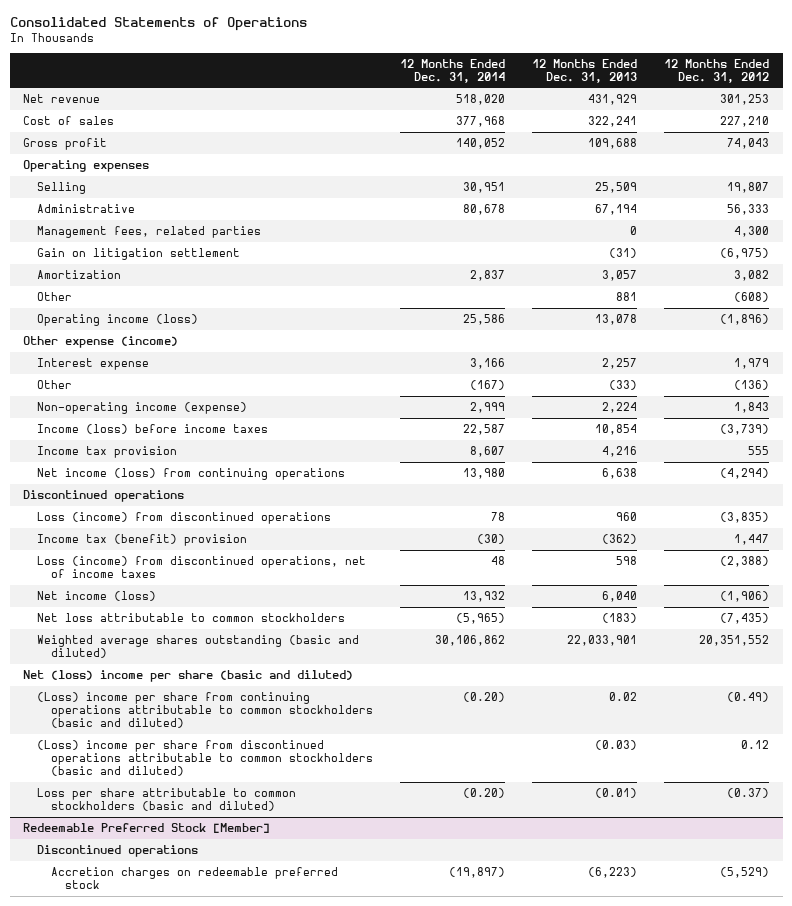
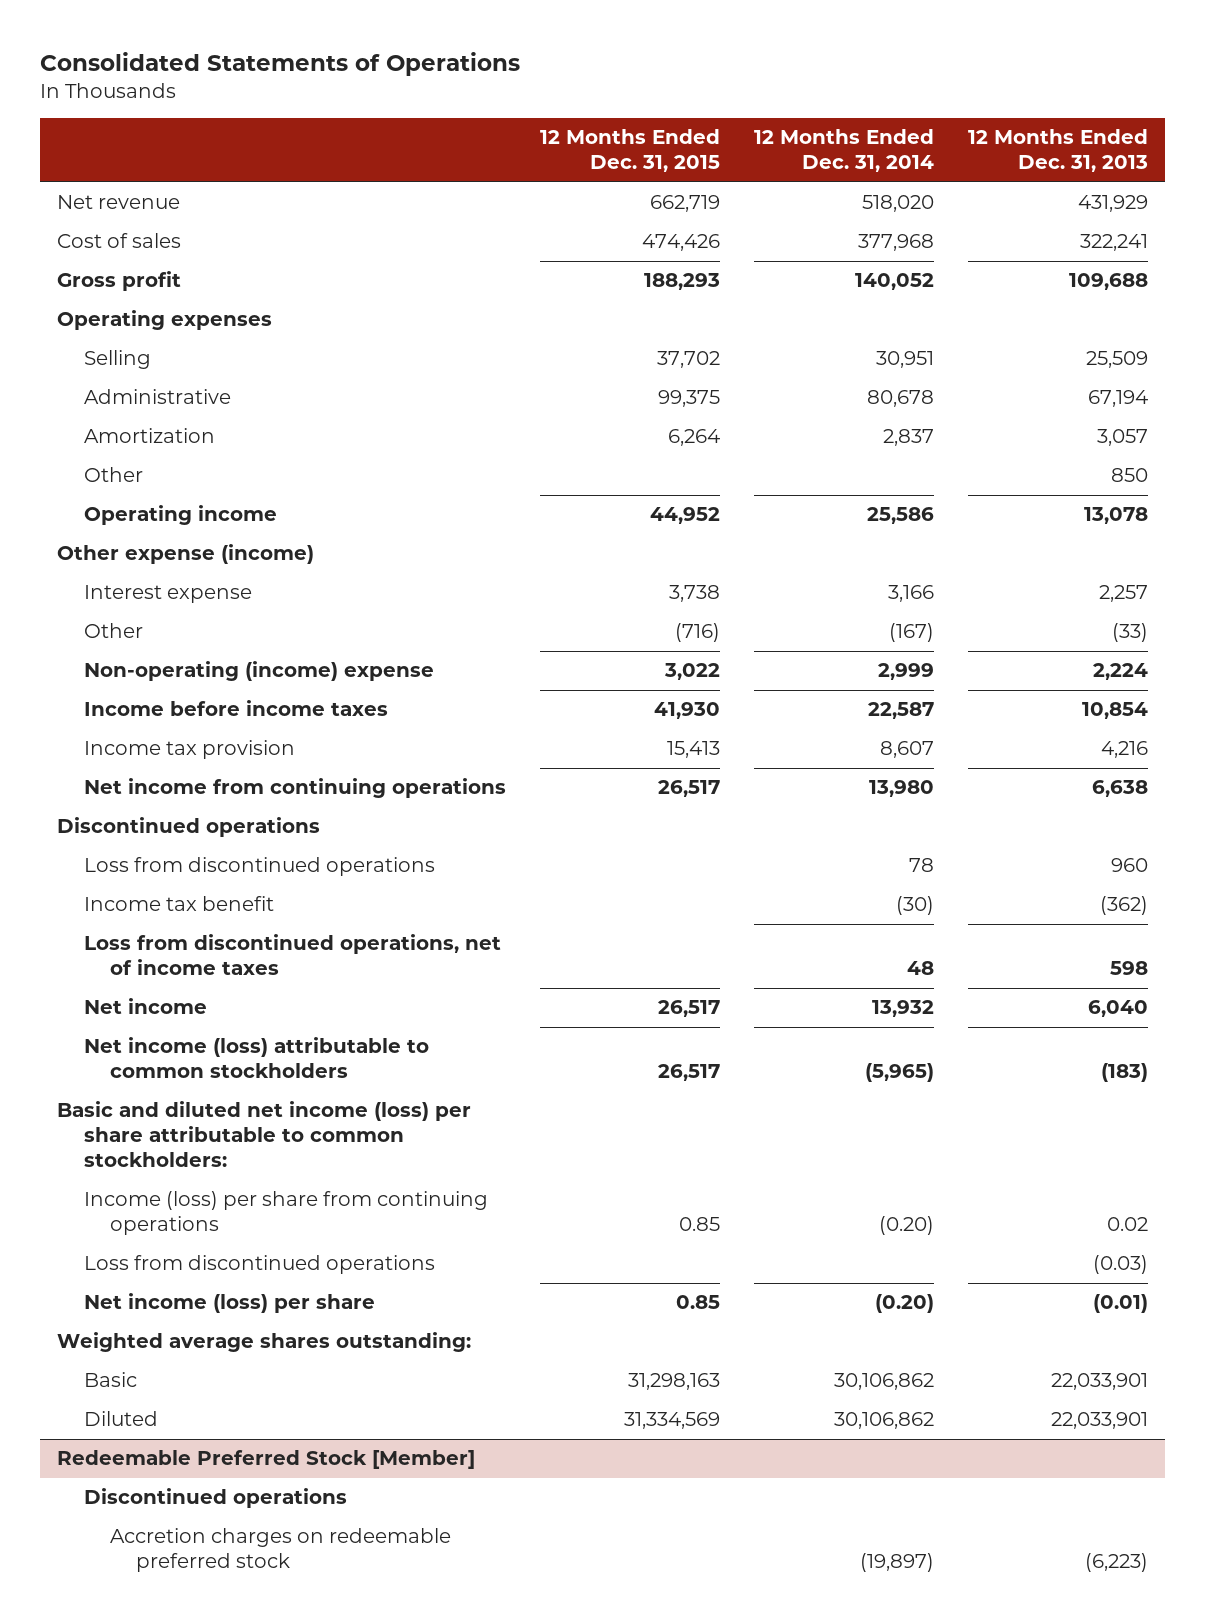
- | 12 Months Ended Dec. 31, 2014 | 12 Months Ended Dec. 31, 2013 | 12 Months Ended Dec. 31, 2012
+ | 12 Months Ended Dec. 31, 2015 | 12 Months Ended Dec. 31, 2014 | 12 Months Ended Dec. 31, 2013
- Management fees, related parties | | 0 | 4,300
- Gain on litigation settlement | | (31) | (6,975)
- Other | | 881 | (608)
- Operating income (loss) | 25,586 | 13,078 | (1,896)
+ Other | | | 850
+ Operating income | 44,952 | 25,586 | 13,078
- Non-operating income (expense) | 2,999 | 2,224 | 1,843
- Income (loss) before income taxes | 22,587 | 10,854 | (3,739)
+ Non-operating (income) expense | 3,022 | 2,999 | 2,224
+ Income before income taxes | 41,930 | 22,587 | 10,854
- Net income (loss) from continuing operations | 13,980 | 6,638 | (4,294)
+ Net income from continuing operations | 26,517 | 13,980 | 6,638
- Loss (income) from discontinued operations | 78 | 960 | (3,835)
- Income tax (benefit) provision | (30) | (362) | 1,447
- Loss (income) from discontinued operations, net of income taxes | 48 | 598 | (2,388)
- Net income (loss) | 13,932 | 6,040 | (1,906)
- Net loss attributable to common stockholders | (5,965) | (183) | (7,435)
- Weighted average shares outstanding (basic and diluted) | 30,106,862 | 22,033,901 | 20,351,552
- Net (loss) income per share (basic and diluted)
- (Loss) income per share from continuing operations attributable to common stockholders (basic and diluted) | (0.20) | 0.02 | (0.49)
- (Loss) income per share from discontinued operations attributable to common stockholders (basic and diluted) | | (0.03) | 0.12
- Loss per share attributable to common stockholders (basic and diluted) | (0.20) | (0.01) | (0.37)
+ Loss from discontinued operations | | 78 | 960
+ Income tax benefit | | (30) | (362)
+ Loss from discontinued operations, net of income taxes | | 48 | 598
+ Net income | 26,517 | 13,932 | 6,040
+ Net income (loss) attributable to common stockholders | 26,517 | (5,965) | (183)
+ Basic and diluted net income (loss) per share attributable to common stockholders:
+ Income (loss) per share from continuing operations | 0.85 | (0.20) | 0.02
+ Loss from discontinued operations | | | (0.03)
+ Net income (loss) per share | 0.85 | (0.20) | (0.01)
+ Weighted average shares outstanding:
+ Basic | 31,298,163 | 30,106,862 | 22,033,901
+ Diluted | 31,334,569 | 30,106,862 | 22,033,901

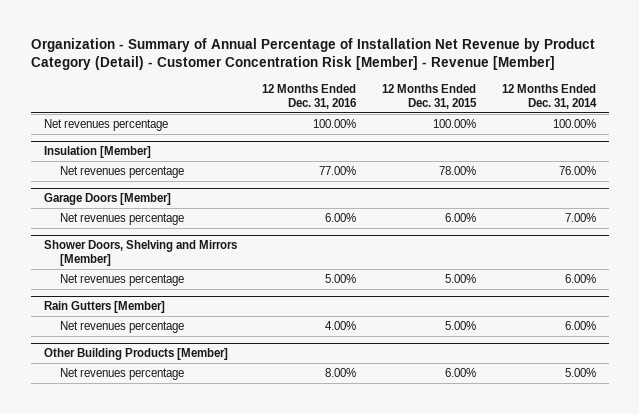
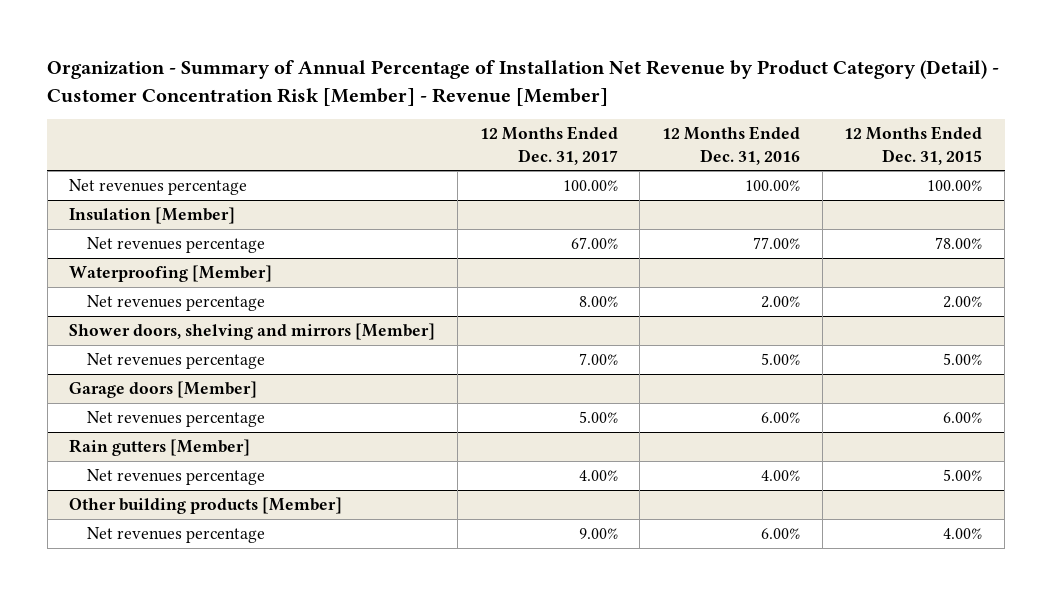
- | 12 Months Ended Dec. 31, 2016 | 12 Months Ended Dec. 31, 2015 | 12 Months Ended Dec. 31, 2014
+ | 12 Months Ended Dec. 31, 2017 | 12 Months Ended Dec. 31, 2016 | 12 Months Ended Dec. 31, 2015
- Garage Doors [Member]
- Net revenues percentage | 6.00% | 6.00% | 7.00%
- Shower Doors, Shelving and Mirrors [Member]
+ Waterproofing [Member]
+ Net revenues percentage | 8.00% | 2.00% | 2.00%
+ Shower doors, shelving and mirrors [Member]
- Rain Gutters [Member]
+ Garage doors [Member]
+ Net revenues percentage | 5.00% | 6.00% | 6.00%
+ Rain gutters [Member]
- Other Building Products [Member]
- Net revenues percentage | 8.00% | 6.00% | 5.00%
+ Other building products [Member]
+ Net revenues percentage | 9.00% | 6.00% | 4.00%

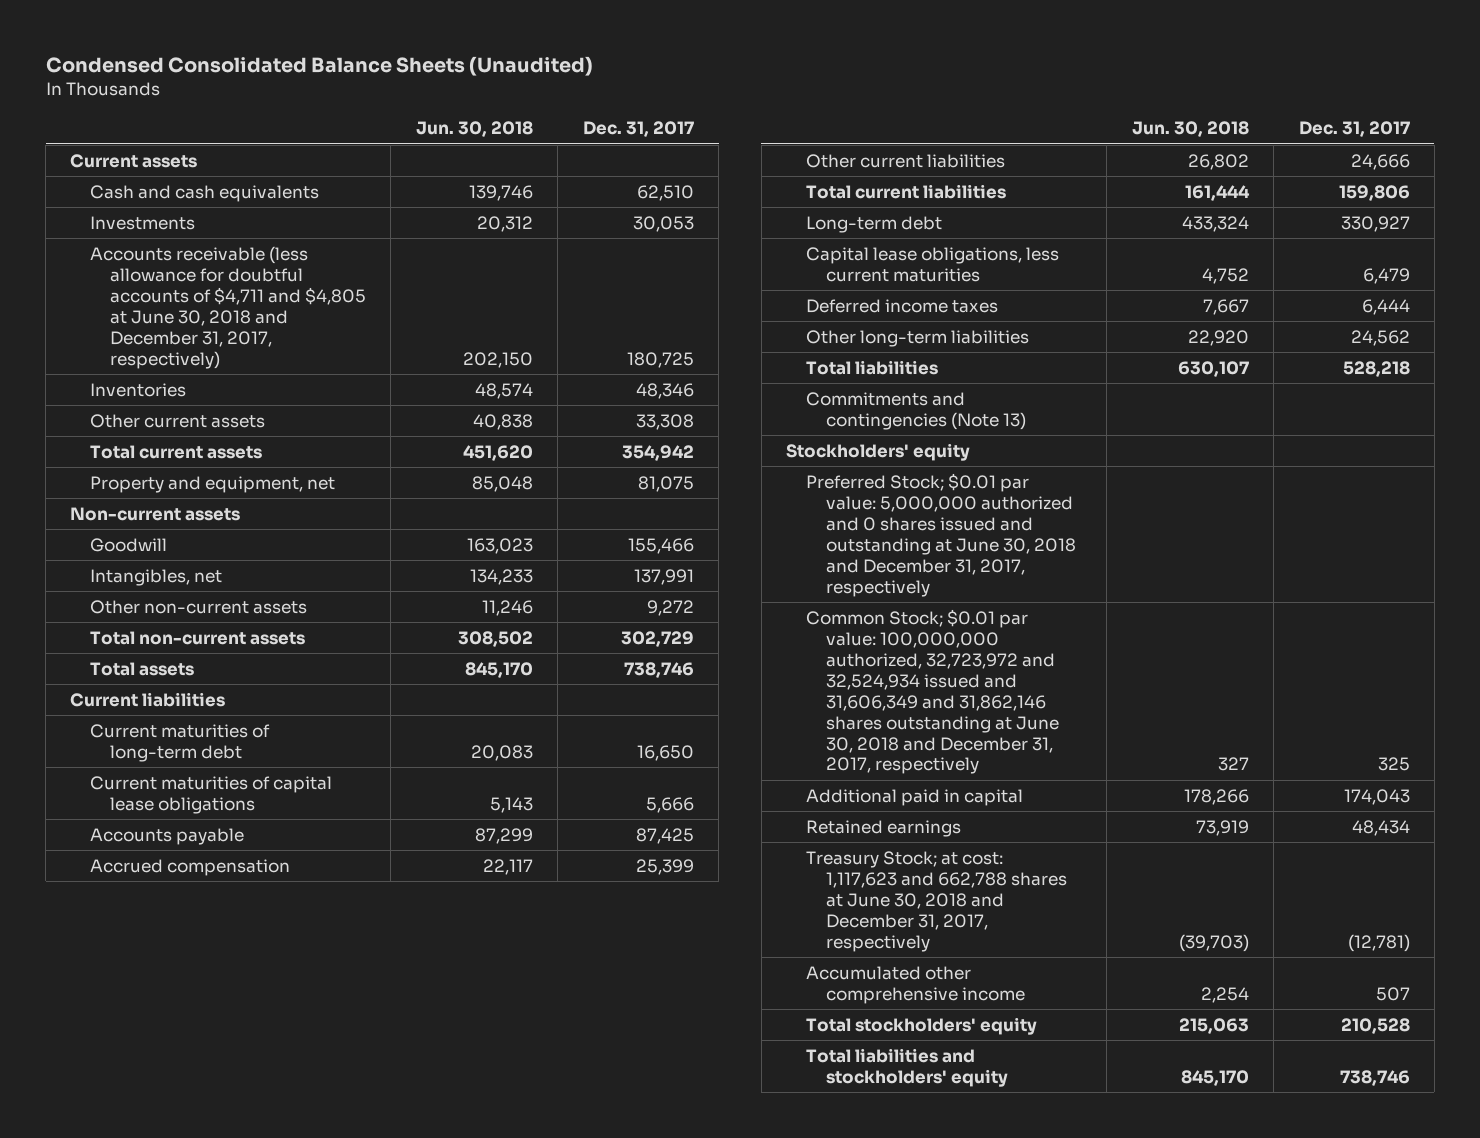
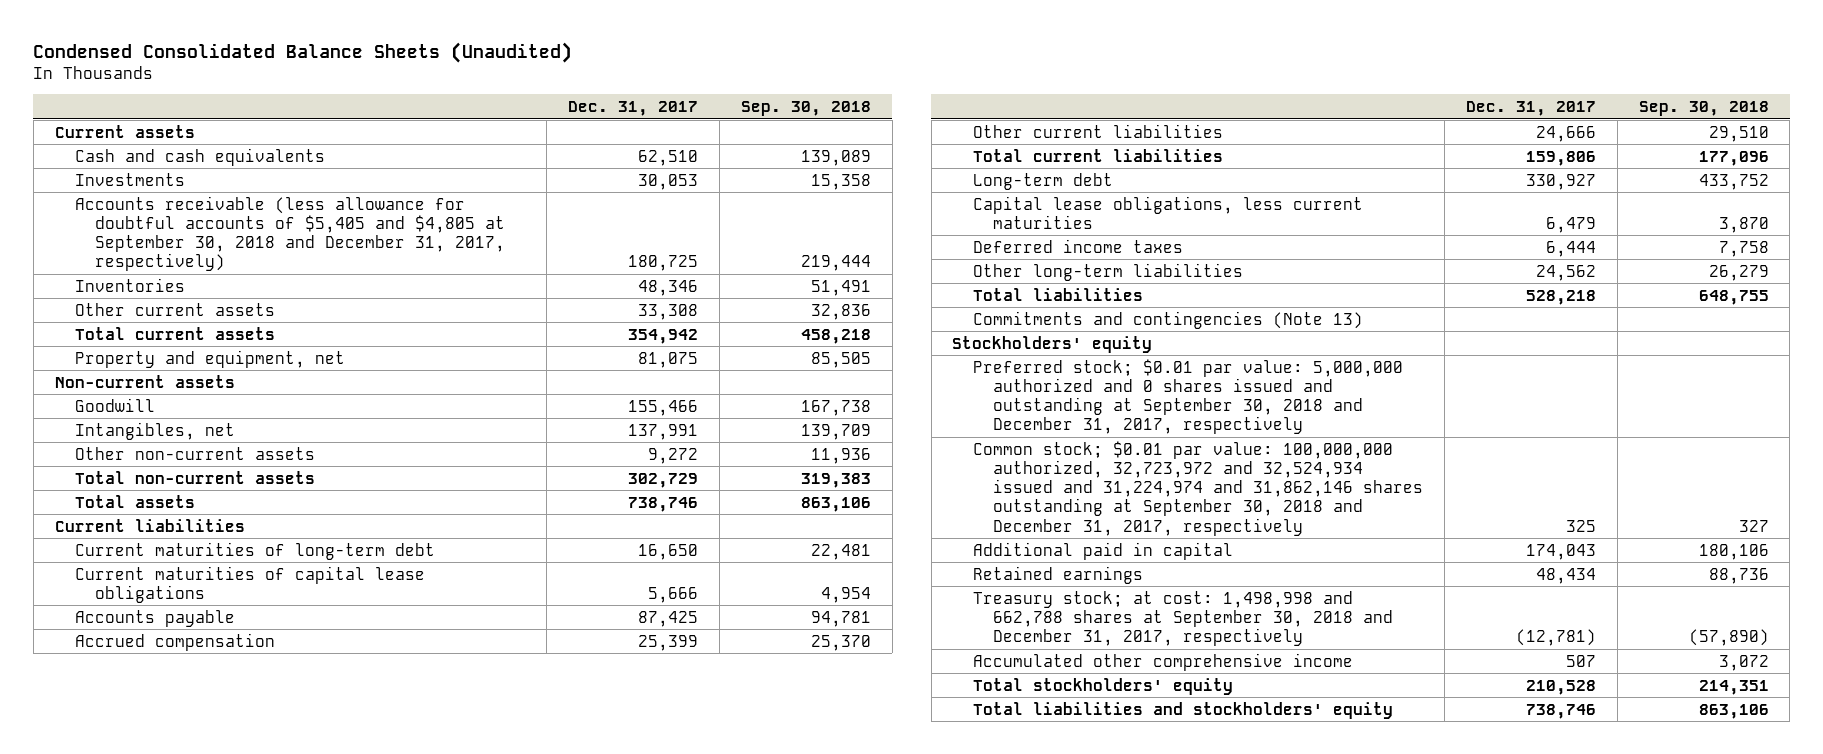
- | Jun. 30, 2018 | Dec. 31, 2017
+ | Dec. 31, 2017 | Sep. 30, 2018
- Accounts receivable (less allowance for doubtful accounts of $4,711 and $4,805 at June 30, 2018 and December 31, 2017, respectively) | 202,150 | 180,725
+ Accounts receivable (less allowance for doubtful accounts of $5,405 and $4,805 at September 30, 2018 and December 31, 2017, respectively) | 180,725 | 219,444
- Preferred Stock; $0.01 par value: 5,000,000 authorized and 0 shares issued and outstanding at June 30, 2018 and December 31, 2017, respectively
- Common Stock; $0.01 par value: 100,000,000 authorized, 32,723,972 and 32,524,934 issued and 31,606,349 and 31,862,146 shares outstanding at June 30, 2018 and December 31, 2017, respectively | 327 | 325
+ Preferred stock; $0.01 par value: 5,000,000 authorized and 0 shares issued and outstanding at September 30, 2018 and December 31, 2017, respectively
+ Common stock; $0.01 par value: 100,000,000 authorized, 32,723,972 and 32,524,934 issued and 31,224,974 and 31,862,146 shares outstanding at September 30, 2018 and December 31, 2017, respectively | 325 | 327
- Treasury Stock; at cost: 1,117,623 and 662,788 shares at June 30, 2018 and December 31, 2017, respectively | (39,703) | (12,781)
+ Treasury stock; at cost: 1,498,998 and 662,788 shares at September 30, 2018 and December 31, 2017, respectively | (12,781) | (57,890)

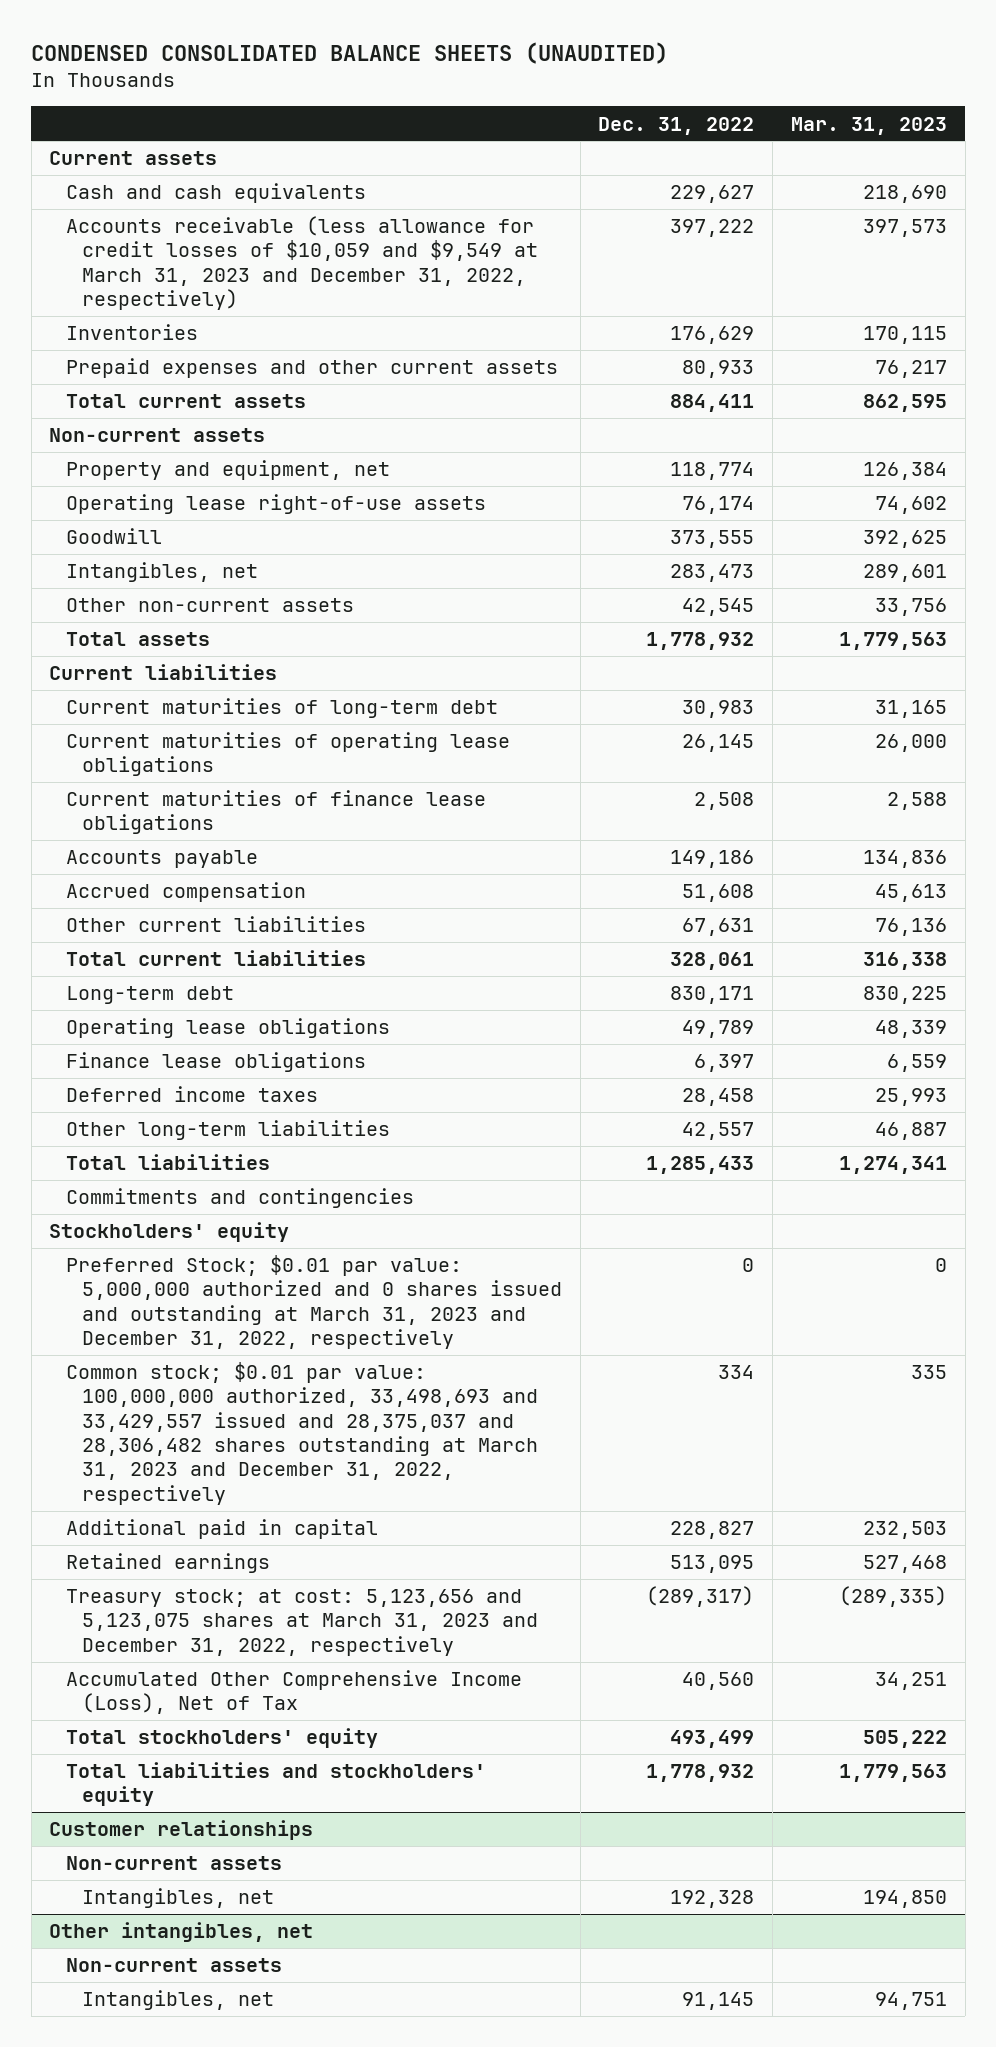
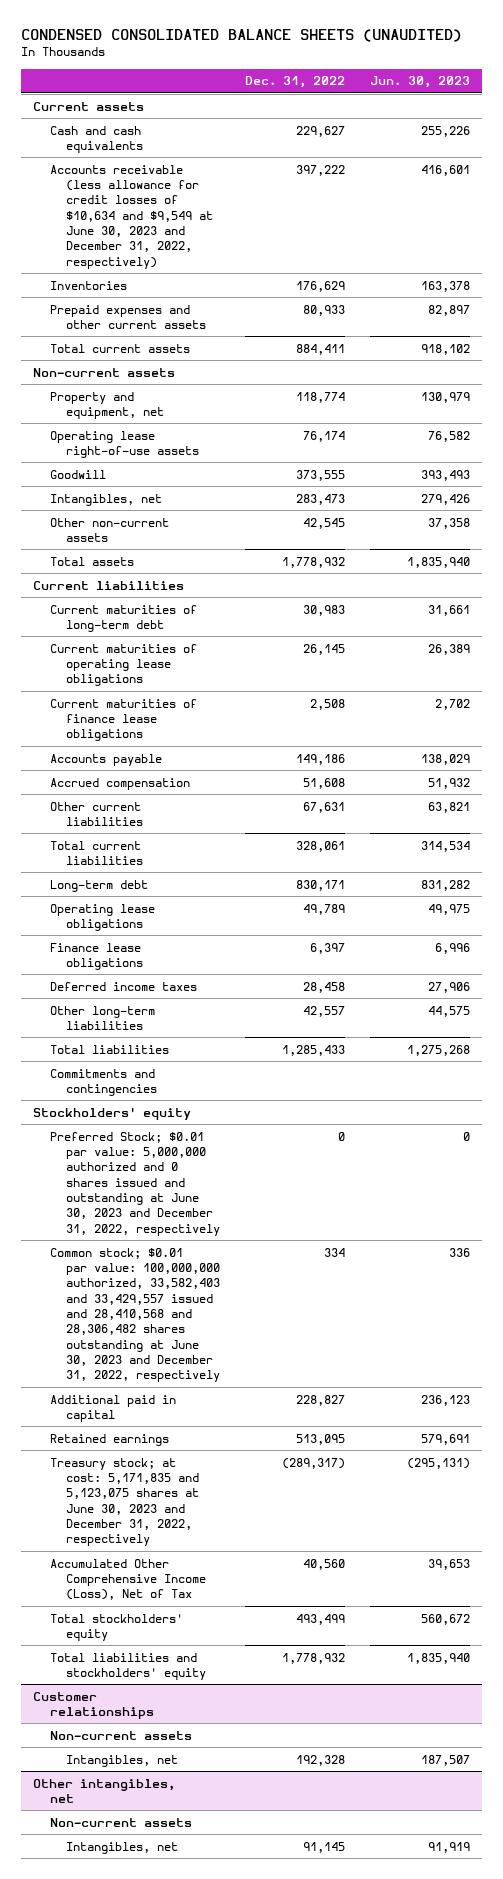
- | Dec. 31, 2022 | Mar. 31, 2023
+ | Dec. 31, 2022 | Jun. 30, 2023
- Accounts receivable (less allowance for credit losses of $10,059 and $9,549 at March 31, 2023 and December 31, 2022, respectively) | 397,222 | 397,573
+ Accounts receivable (less allowance for credit losses of $10,634 and $9,549 at June 30, 2023 and December 31, 2022, respectively) | 397,222 | 416,601
- Preferred Stock; $0.01 par value: 5,000,000 authorized and 0 shares issued and outstanding at March 31, 2023 and December 31, 2022, respectively | 0 | 0
- Common stock; $0.01 par value: 100,000,000 authorized, 33,498,693 and 33,429,557 issued and 28,375,037 and 28,306,482 shares outstanding at March 31, 2023 and December 31, 2022, respectively | 334 | 335
+ Preferred Stock; $0.01 par value: 5,000,000 authorized and 0 shares issued and outstanding at June 30, 2023 and December 31, 2022, respectively | 0 | 0
+ Common stock; $0.01 par value: 100,000,000 authorized, 33,582,403 and 33,429,557 issued and 28,410,568 and 28,306,482 shares outstanding at June 30, 2023 and December 31, 2022, respectively | 334 | 336
- Treasury stock; at cost: 5,123,656 and 5,123,075 shares at March 31, 2023 and December 31, 2022, respectively | (289,317) | (289,335)
+ Treasury stock; at cost: 5,171,835 and 5,123,075 shares at June 30, 2023 and December 31, 2022, respectively | (289,317) | (295,131)

